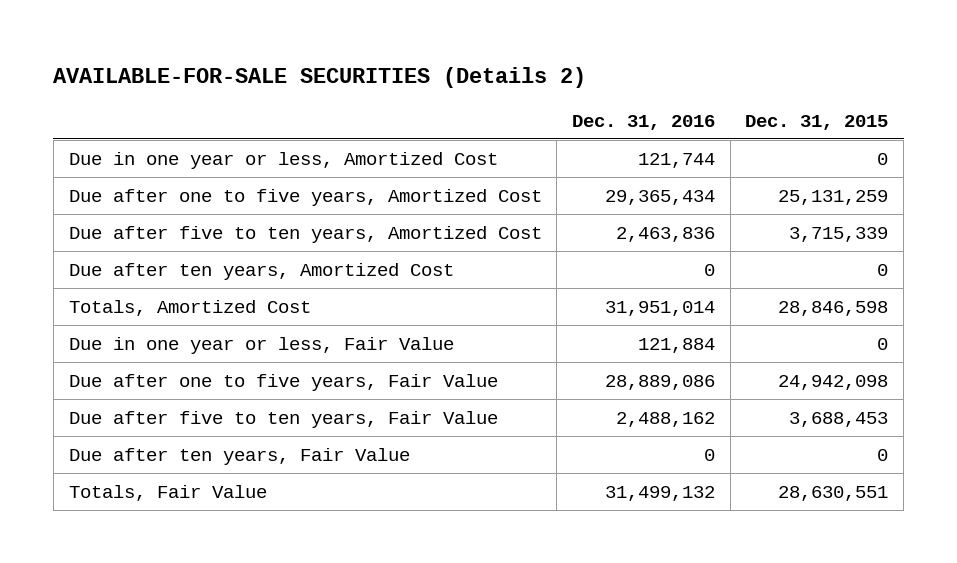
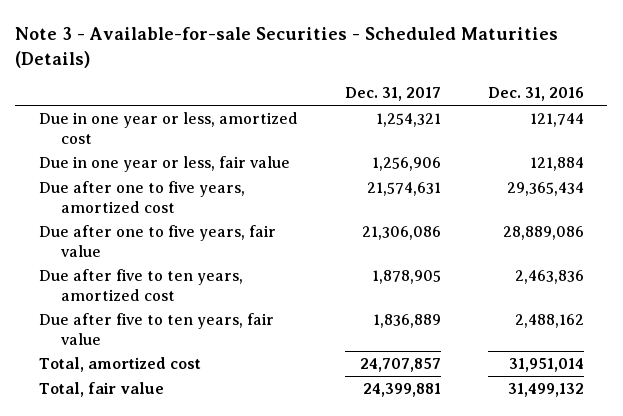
- AVAILABLE-FOR-SALE SECURITIES (Details 2)
+ Note 3 - Available-for-sale Securities - Scheduled Maturities (Details)
- | Dec. 31, 2016 | Dec. 31, 2015
+ | Dec. 31, 2017 | Dec. 31, 2016
- Due in one year or less, Amortized Cost | 121,744 | 0
- Due after one to five years, Amortized Cost | 29,365,434 | 25,131,259
- Due after five to ten years, Amortized Cost | 2,463,836 | 3,715,339
- Due after ten years, Amortized Cost | 0 | 0
- Totals, Amortized Cost | 31,951,014 | 28,846,598
- Due in one year or less, Fair Value | 121,884 | 0
- Due after one to five years, Fair Value | 28,889,086 | 24,942,098
- Due after five to ten years, Fair Value | 2,488,162 | 3,688,453
- Due after ten years, Fair Value | 0 | 0
- Totals, Fair Value | 31,499,132 | 28,630,551
+ Due in one year or less, amortized cost | 1,254,321 | 121,744
+ Due in one year or less, fair value | 1,256,906 | 121,884
+ Due after one to five years, amortized cost | 21,574,631 | 29,365,434
+ Due after one to five years, fair value | 21,306,086 | 28,889,086
+ Due after five to ten years, amortized cost | 1,878,905 | 2,463,836
+ Due after five to ten years, fair value | 1,836,889 | 2,488,162
+ Total, amortized cost | 24,707,857 | 31,951,014
+ Total, fair value | 24,399,881 | 31,499,132

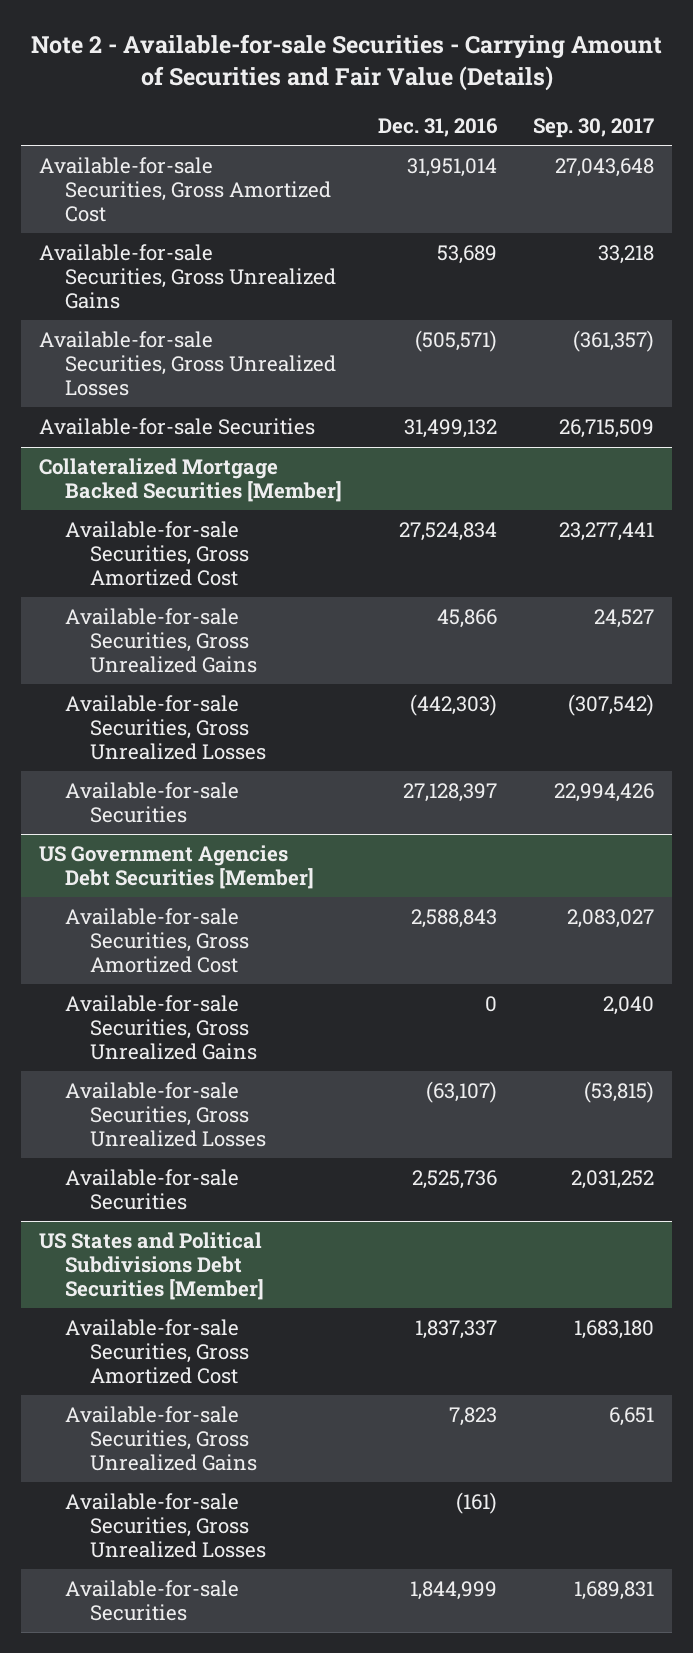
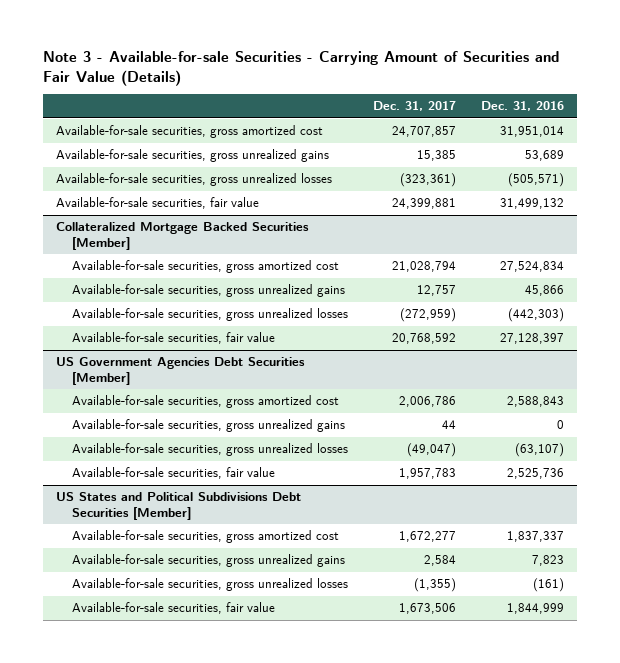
- Note 2 - Available-for-sale Securities - Carrying Amount of Securities and Fair Value (Details)
+ Note 3 - Available-for-sale Securities - Carrying Amount of Securities and Fair Value (Details)
- | Dec. 31, 2016 | Sep. 30, 2017
+ | Dec. 31, 2017 | Dec. 31, 2016
- Available-for-sale Securities, Gross Amortized Cost | 31,951,014 | 27,043,648
- Available-for-sale Securities, Gross Unrealized Gains | 53,689 | 33,218
- Available-for-sale Securities, Gross Unrealized Losses | (505,571) | (361,357)
- Available-for-sale Securities | 31,499,132 | 26,715,509
+ Available-for-sale securities, gross amortized cost | 24,707,857 | 31,951,014
+ Available-for-sale securities, gross unrealized gains | 15,385 | 53,689
+ Available-for-sale securities, gross unrealized losses | (323,361) | (505,571)
+ Available-for-sale securities, fair value | 24,399,881 | 31,499,132
@ Collateralized Mortgage Backed Securities [Member]
- Available-for-sale Securities, Gross Amortized Cost | 27,524,834 | 23,277,441
- Available-for-sale Securities, Gross Unrealized Gains | 45,866 | 24,527
- Available-for-sale Securities, Gross Unrealized Losses | (442,303) | (307,542)
- Available-for-sale Securities | 27,128,397 | 22,994,426
+ Available-for-sale securities, gross amortized cost | 21,028,794 | 27,524,834
+ Available-for-sale securities, gross unrealized gains | 12,757 | 45,866
+ Available-for-sale securities, gross unrealized losses | (272,959) | (442,303)
+ Available-for-sale securities, fair value | 20,768,592 | 27,128,397
@ US Government Agencies Debt Securities [Member]
- Available-for-sale Securities, Gross Amortized Cost | 2,588,843 | 2,083,027
- Available-for-sale Securities, Gross Unrealized Gains | 0 | 2,040
- Available-for-sale Securities, Gross Unrealized Losses | (63,107) | (53,815)
- Available-for-sale Securities | 2,525,736 | 2,031,252
+ Available-for-sale securities, gross amortized cost | 2,006,786 | 2,588,843
+ Available-for-sale securities, gross unrealized gains | 44 | 0
+ Available-for-sale securities, gross unrealized losses | (49,047) | (63,107)
+ Available-for-sale securities, fair value | 1,957,783 | 2,525,736
@ US States and Political Subdivisions Debt Securities [Member]
- Available-for-sale Securities, Gross Amortized Cost | 1,837,337 | 1,683,180
- Available-for-sale Securities, Gross Unrealized Gains | 7,823 | 6,651
- Available-for-sale Securities, Gross Unrealized Losses | (161) |
- Available-for-sale Securities | 1,844,999 | 1,689,831
+ Available-for-sale securities, gross amortized cost | 1,672,277 | 1,837,337
+ Available-for-sale securities, gross unrealized gains | 2,584 | 7,823
+ Available-for-sale securities, gross unrealized losses | (1,355) | (161)
+ Available-for-sale securities, fair value | 1,673,506 | 1,844,999

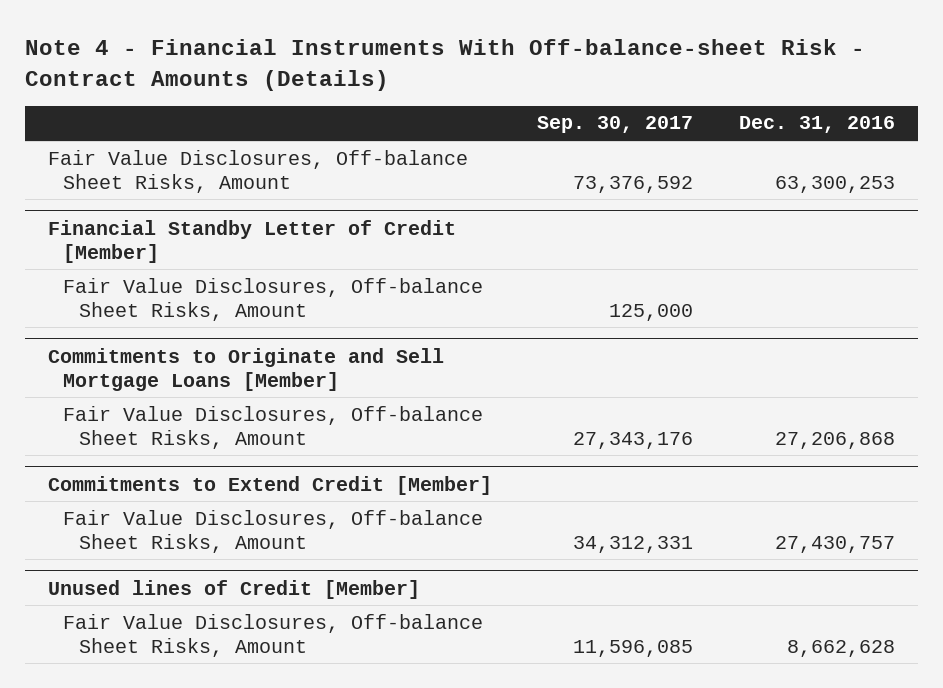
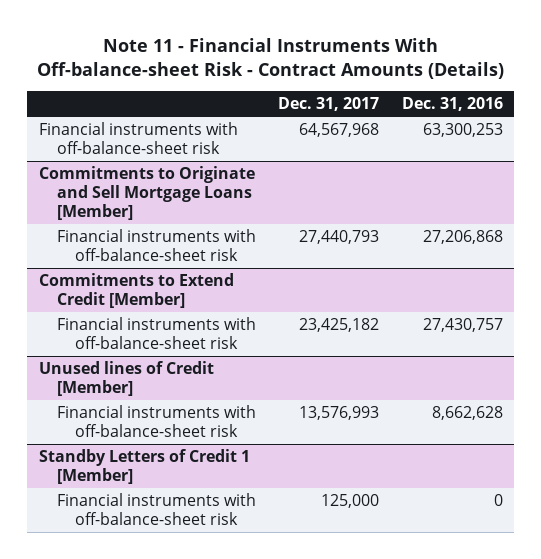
- Note 4 - Financial Instruments With Off-balance-sheet Risk - Contract Amounts (Details)
+ Note 11 - Financial Instruments With Off-balance-sheet Risk - Contract Amounts (Details)
- | Sep. 30, 2017 | Dec. 31, 2016
+ | Dec. 31, 2017 | Dec. 31, 2016
- Fair Value Disclosures, Off-balance Sheet Risks, Amount | 73,376,592 | 63,300,253
- Financial Standby Letter of Credit [Member]
- Fair Value Disclosures, Off-balance Sheet Risks, Amount | 125,000 |
+ Financial instruments with off-balance-sheet risk | 64,567,968 | 63,300,253
@ Commitments to Originate and Sell Mortgage Loans [Member]
- Fair Value Disclosures, Off-balance Sheet Risks, Amount | 27,343,176 | 27,206,868
+ Financial instruments with off-balance-sheet risk | 27,440,793 | 27,206,868
@ Commitments to Extend Credit [Member]
- Fair Value Disclosures, Off-balance Sheet Risks, Amount | 34,312,331 | 27,430,757
+ Financial instruments with off-balance-sheet risk | 23,425,182 | 27,430,757
@ Unused lines of Credit [Member]
- Fair Value Disclosures, Off-balance Sheet Risks, Amount | 11,596,085 | 8,662,628
+ Financial instruments with off-balance-sheet risk | 13,576,993 | 8,662,628
+ Standby Letters of Credit 1 [Member]
+ Financial instruments with off-balance-sheet risk | 125,000 | 0

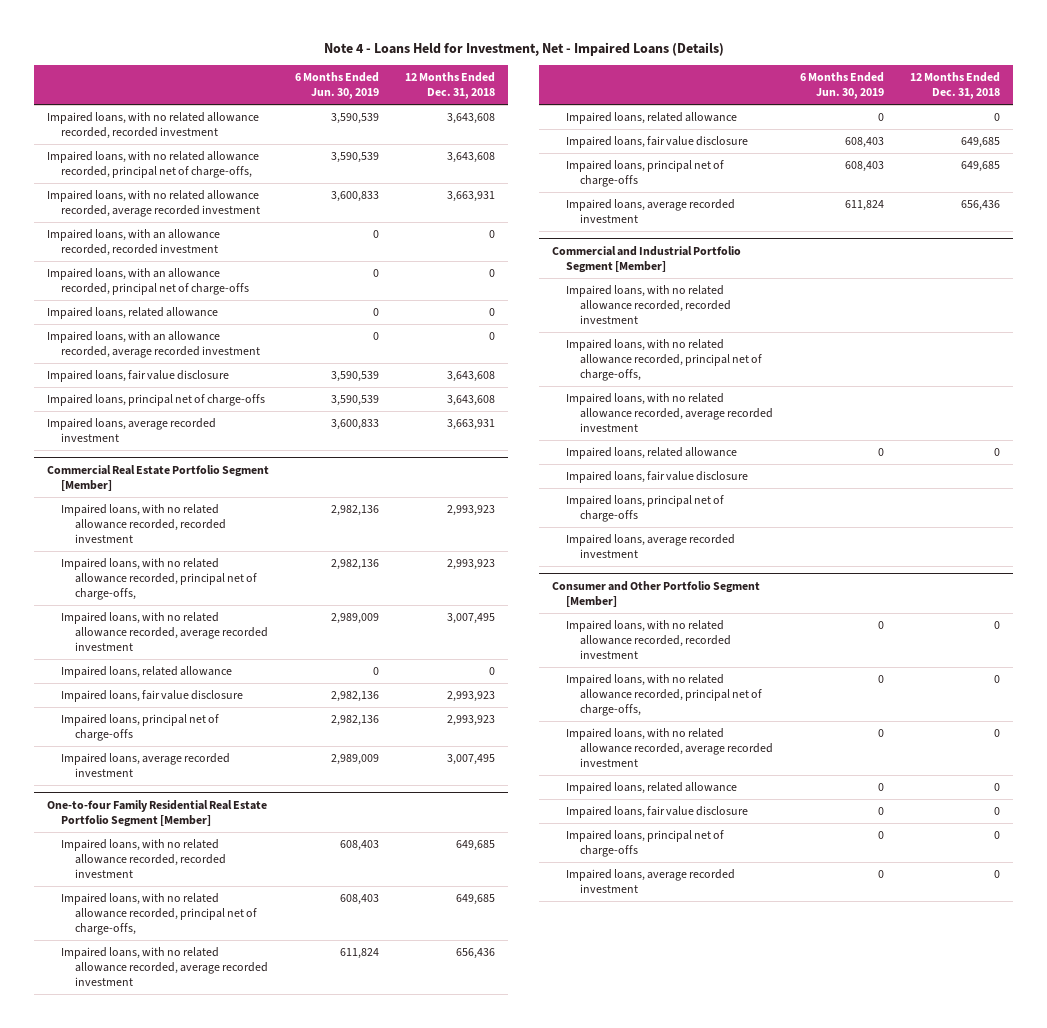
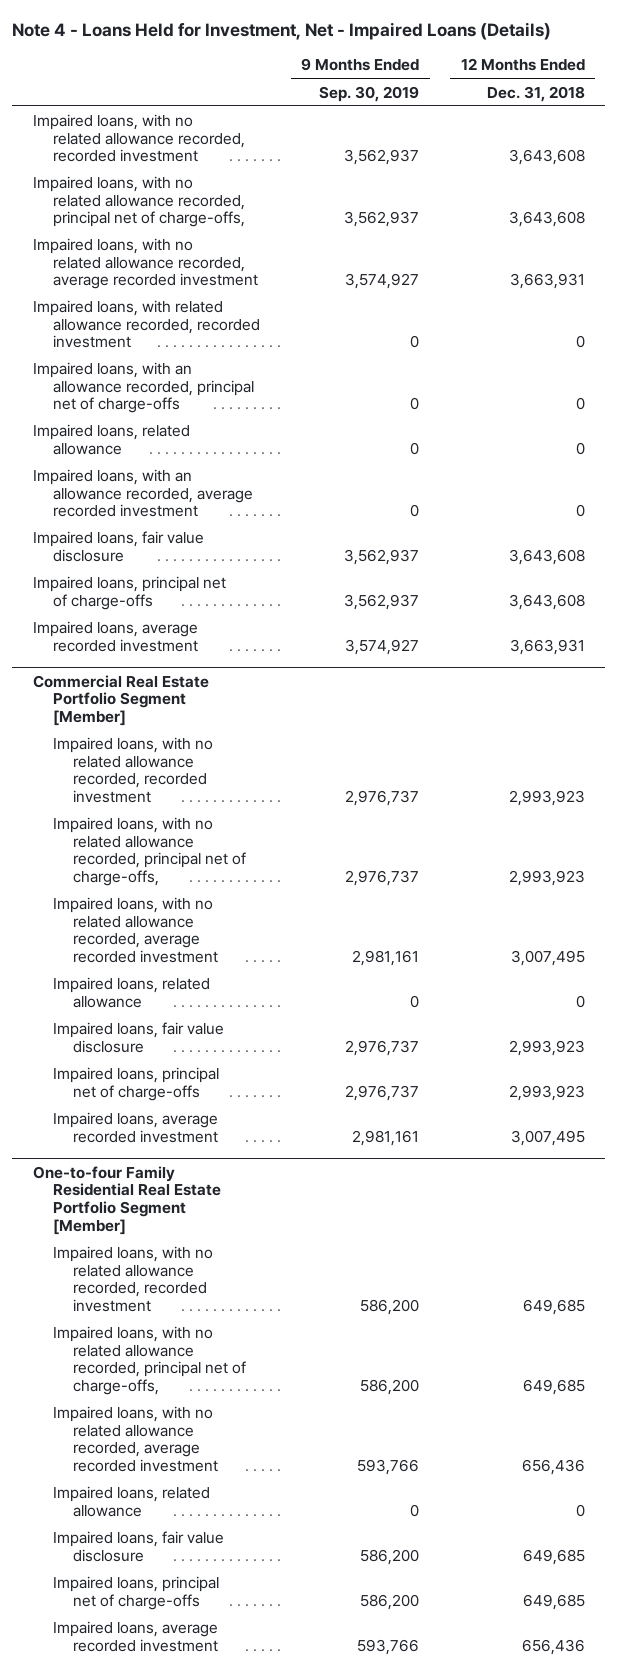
- | 6 Months Ended Jun. 30, 2019 | 12 Months Ended Dec. 31, 2018
+ | 9 Months Ended Sep. 30, 2019 | 12 Months Ended Dec. 31, 2018
- Impaired loans, with an allowance recorded, recorded investment | 0 | 0
+ Impaired loans, with related allowance recorded, recorded investment | 0 | 0
- Commercial and Industrial Portfolio Segment [Member]
- Impaired loans, with no related allowance recorded, recorded investment
- Impaired loans, with no related allowance recorded, principal net of charge-offs,
- Impaired loans, with no related allowance recorded, average recorded investment
- Impaired loans, related allowance | 0 | 0
- Impaired loans, fair value disclosure
- Impaired loans, principal net of charge-offs
- Impaired loans, average recorded investment
- Consumer and Other Portfolio Segment [Member]
- Impaired loans, with no related allowance recorded, recorded investment | 0 | 0
- Impaired loans, with no related allowance recorded, principal net of charge-offs, | 0 | 0
- Impaired loans, with no related allowance recorded, average recorded investment | 0 | 0
- Impaired loans, related allowance | 0 | 0
- Impaired loans, fair value disclosure | 0 | 0
- Impaired loans, principal net of charge-offs | 0 | 0
- Impaired loans, average recorded investment | 0 | 0

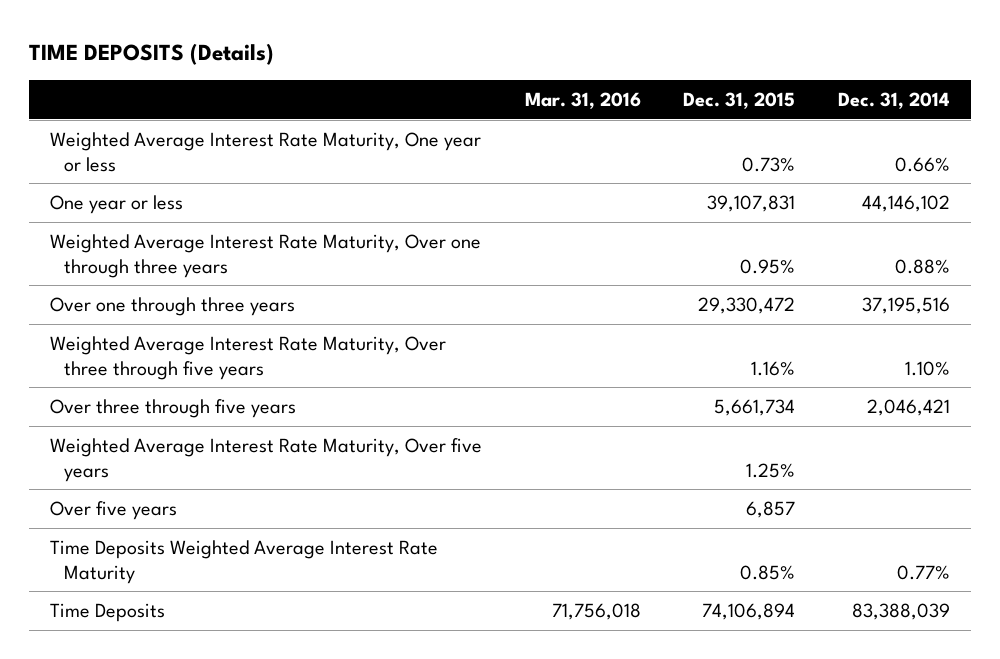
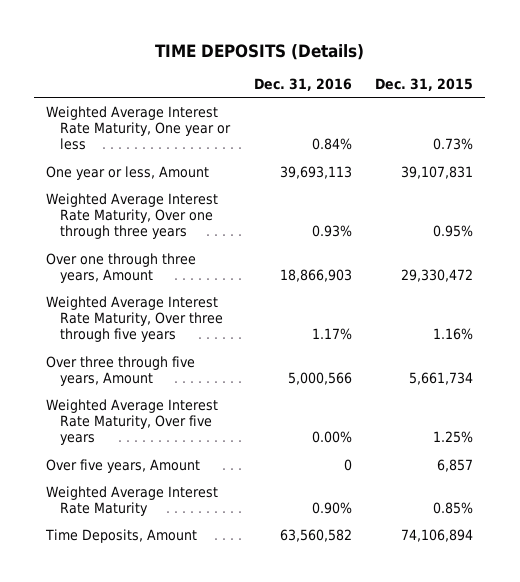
- | Mar. 31, 2016 | Dec. 31, 2015 | Dec. 31, 2014
+ | Dec. 31, 2016 | Dec. 31, 2015
- One year or less | | 39,107,831 | 44,146,102
+ One year or less, Amount | 39,693,113 | 39,107,831
- Over one through three years | | 29,330,472 | 37,195,516
+ Over one through three years, Amount | 18,866,903 | 29,330,472
- Over three through five years | | 5,661,734 | 2,046,421
+ Over three through five years, Amount | 5,000,566 | 5,661,734
- Over five years | | 6,857 |
- Time Deposits Weighted Average Interest Rate Maturity | | 0.85% | 0.77%
- Time Deposits | 71,756,018 | 74,106,894 | 83,388,039
+ Over five years, Amount | 0 | 6,857
+ Weighted Average Interest Rate Maturity | 0.90% | 0.85%
+ Time Deposits, Amount | 63,560,582 | 74,106,894

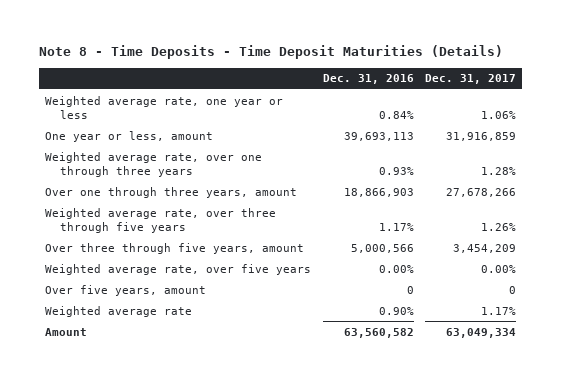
- TIME DEPOSITS (Details)
+ Note 8 - Time Deposits - Time Deposit Maturities (Details)
- | Dec. 31, 2016 | Dec. 31, 2015
+ | Dec. 31, 2016 | Dec. 31, 2017
- Weighted Average Interest Rate Maturity, One year or less | 0.84% | 0.73%
- One year or less, Amount | 39,693,113 | 39,107,831
- Weighted Average Interest Rate Maturity, Over one through three years | 0.93% | 0.95%
- Over one through three years, Amount | 18,866,903 | 29,330,472
- Weighted Average Interest Rate Maturity, Over three through five years | 1.17% | 1.16%
- Over three through five years, Amount | 5,000,566 | 5,661,734
- Weighted Average Interest Rate Maturity, Over five years | 0.00% | 1.25%
- Over five years, Amount | 0 | 6,857
- Weighted Average Interest Rate Maturity | 0.90% | 0.85%
- Time Deposits, Amount | 63,560,582 | 74,106,894
+ Weighted average rate, one year or less | 0.84% | 1.06%
+ One year or less, amount | 39,693,113 | 31,916,859
+ Weighted average rate, over one through three years | 0.93% | 1.28%
+ Over one through three years, amount | 18,866,903 | 27,678,266
+ Weighted average rate, over three through five years | 1.17% | 1.26%
+ Over three through five years, amount | 5,000,566 | 3,454,209
+ Weighted average rate, over five years | 0.00% | 0.00%
+ Over five years, amount | 0 | 0
+ Weighted average rate | 0.90% | 1.17%
+ Amount | 63,560,582 | 63,049,334

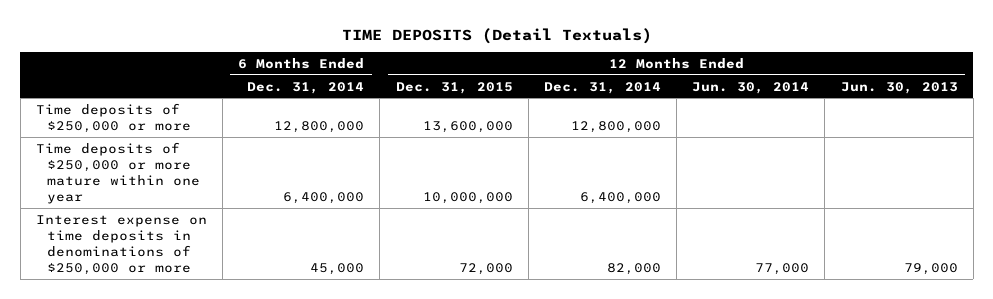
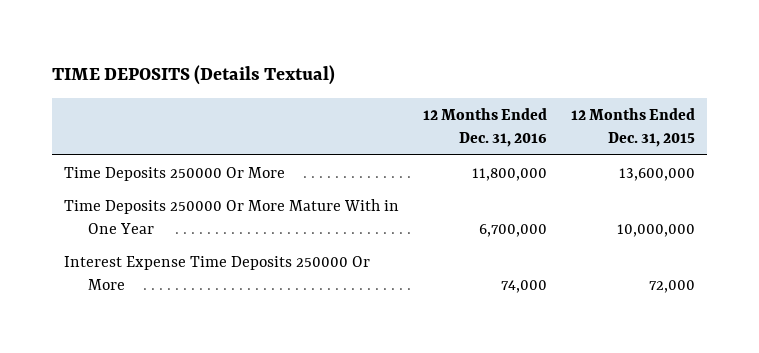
- TIME DEPOSITS (Detail Textuals)
+ TIME DEPOSITS (Details Textual)
- | 6 Months Ended Dec. 31, 2014 | 12 Months Ended Dec. 31, 2015 | 12 Months Ended Dec. 31, 2014 | 12 Months Ended Jun. 30, 2014 | 12 Months Ended Jun. 30, 2013
+ | 12 Months Ended Dec. 31, 2016 | 12 Months Ended Dec. 31, 2015
- Time deposits of $250,000 or more | 12,800,000 | 13,600,000 | 12,800,000 | |
- Time deposits of $250,000 or more mature within one year | 6,400,000 | 10,000,000 | 6,400,000 | |
- Interest expense on time deposits in denominations of $250,000 or more | 45,000 | 72,000 | 82,000 | 77,000 | 79,000
+ Time Deposits 250000 Or More | 11,800,000 | 13,600,000
+ Time Deposits 250000 Or More Mature With in One Year | 6,700,000 | 10,000,000
+ Interest Expense Time Deposits 250000 Or More | 74,000 | 72,000

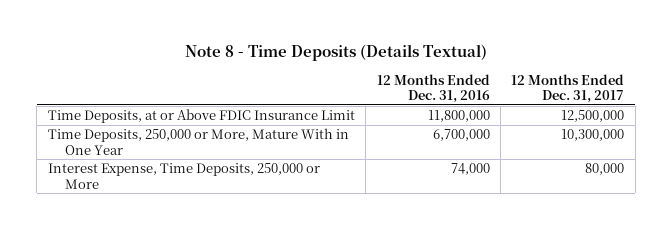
- TIME DEPOSITS (Details Textual)
+ Note 8 - Time Deposits (Details Textual)
- | 12 Months Ended Dec. 31, 2016 | 12 Months Ended Dec. 31, 2015
+ | 12 Months Ended Dec. 31, 2016 | 12 Months Ended Dec. 31, 2017
- Time Deposits 250000 Or More | 11,800,000 | 13,600,000
- Time Deposits 250000 Or More Mature With in One Year | 6,700,000 | 10,000,000
- Interest Expense Time Deposits 250000 Or More | 74,000 | 72,000
+ Time Deposits, at or Above FDIC Insurance Limit | 11,800,000 | 12,500,000
+ Time Deposits, 250,000 or More, Mature With in One Year | 6,700,000 | 10,300,000
+ Interest Expense, Time Deposits, 250,000 or More | 74,000 | 80,000

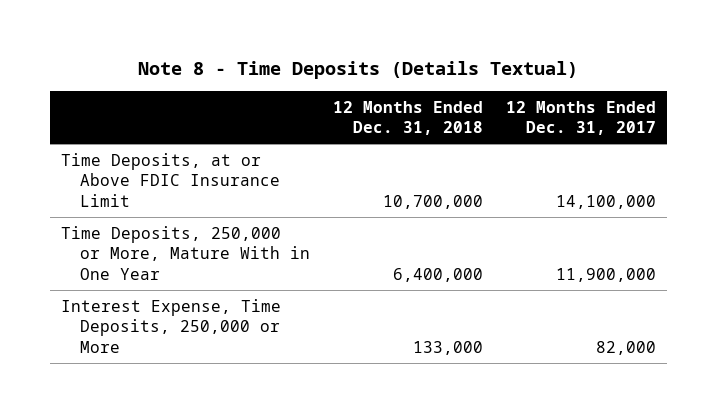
- | 12 Months Ended Dec. 31, 2016 | 12 Months Ended Dec. 31, 2017
+ | 12 Months Ended Dec. 31, 2018 | 12 Months Ended Dec. 31, 2017
- Time Deposits, at or Above FDIC Insurance Limit | 11,800,000 | 12,500,000
- Time Deposits, 250,000 or More, Mature With in One Year | 6,700,000 | 10,300,000
- Interest Expense, Time Deposits, 250,000 or More | 74,000 | 80,000
+ Time Deposits, at or Above FDIC Insurance Limit | 10,700,000 | 14,100,000
+ Time Deposits, 250,000 or More, Mature With in One Year | 6,400,000 | 11,900,000
+ Interest Expense, Time Deposits, 250,000 or More | 133,000 | 82,000

